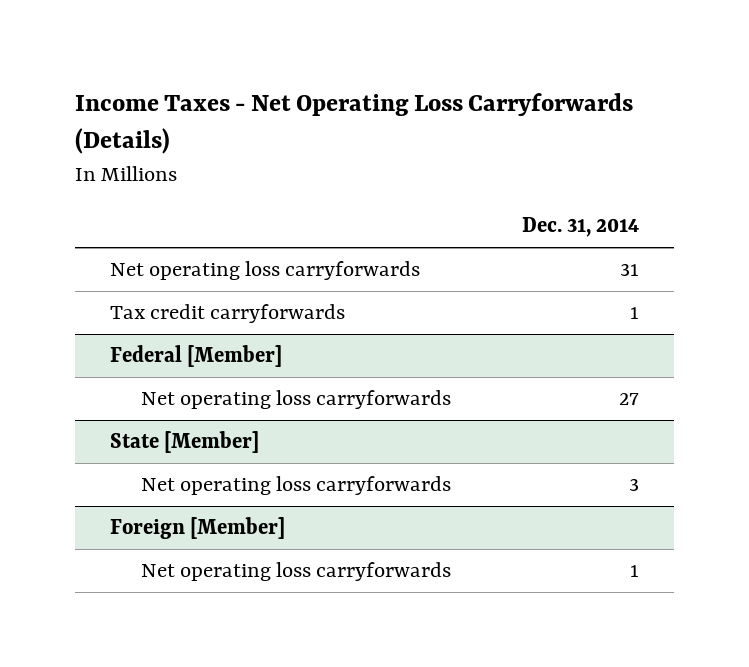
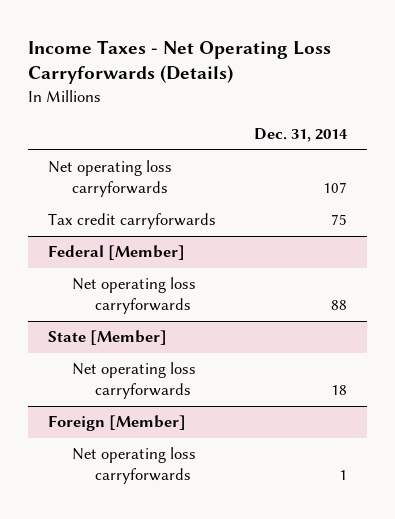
- Net operating loss carryforwards | 31
- Tax credit carryforwards | 1
+ Net operating loss carryforwards | 107
+ Tax credit carryforwards | 75
@ Federal [Member]
- Net operating loss carryforwards | 27
+ Net operating loss carryforwards | 88
@ State [Member]
- Net operating loss carryforwards | 3
+ Net operating loss carryforwards | 18

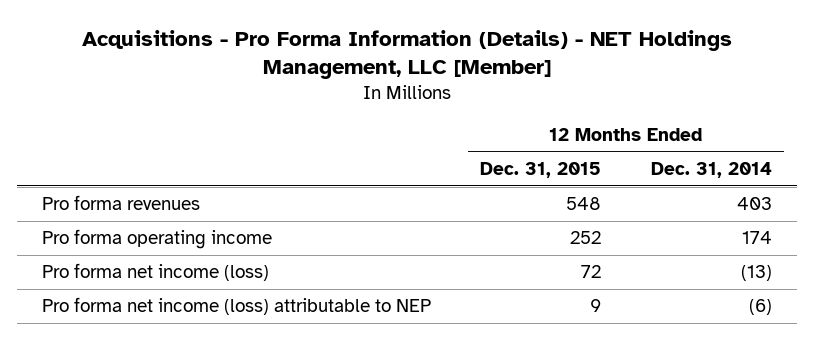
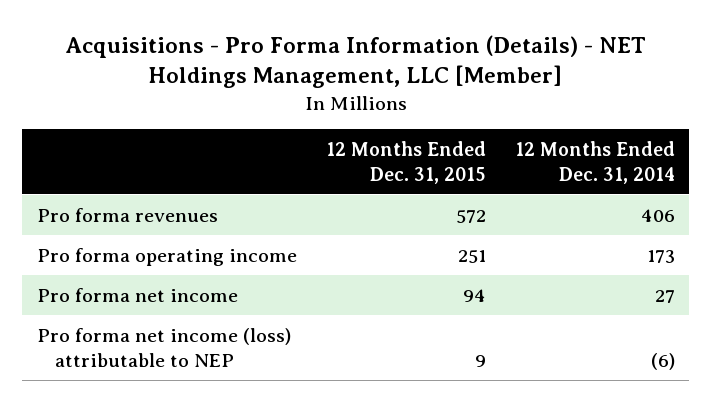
- Pro forma revenues | 548 | 403
- Pro forma operating income | 252 | 174
- Pro forma net income (loss) | 72 | (13)
+ Pro forma revenues | 572 | 406
+ Pro forma operating income | 251 | 173
+ Pro forma net income | 94 | 27

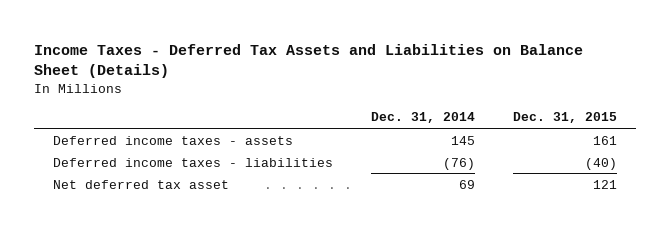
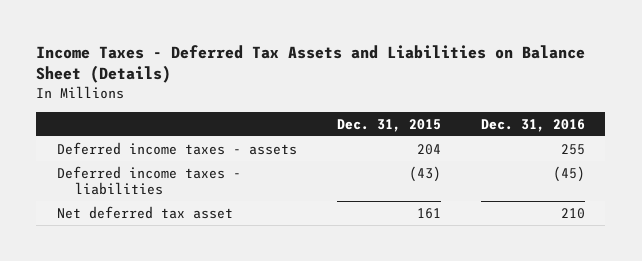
- | Dec. 31, 2014 | Dec. 31, 2015
+ | Dec. 31, 2015 | Dec. 31, 2016
- Deferred income taxes - assets | 145 | 161
- Deferred income taxes - liabilities | (76) | (40)
- Net deferred tax asset | 69 | 121
+ Deferred income taxes - assets | 204 | 255
+ Deferred income taxes - liabilities | (43) | (45)
+ Net deferred tax asset | 161 | 210

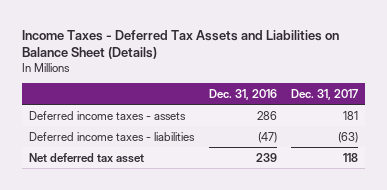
- | Dec. 31, 2015 | Dec. 31, 2016
+ | Dec. 31, 2016 | Dec. 31, 2017
- Deferred income taxes - assets | 204 | 255
- Deferred income taxes - liabilities | (43) | (45)
- Net deferred tax asset | 161 | 210
+ Deferred income taxes - assets | 286 | 181
+ Deferred income taxes - liabilities | (47) | (63)
+ Net deferred tax asset | 239 | 118

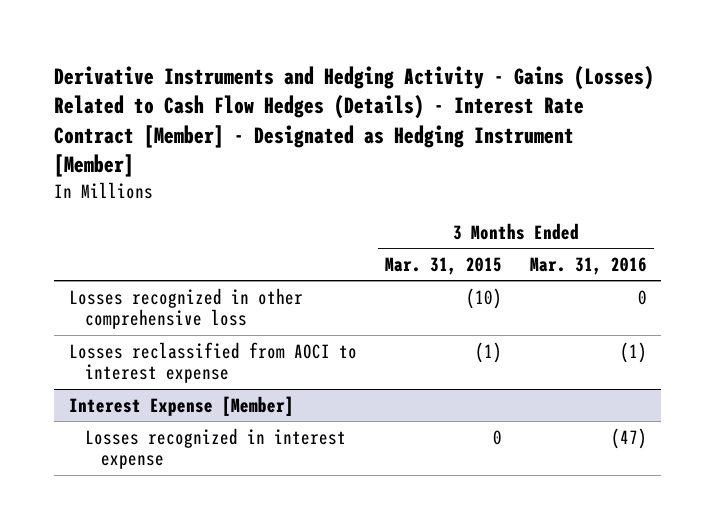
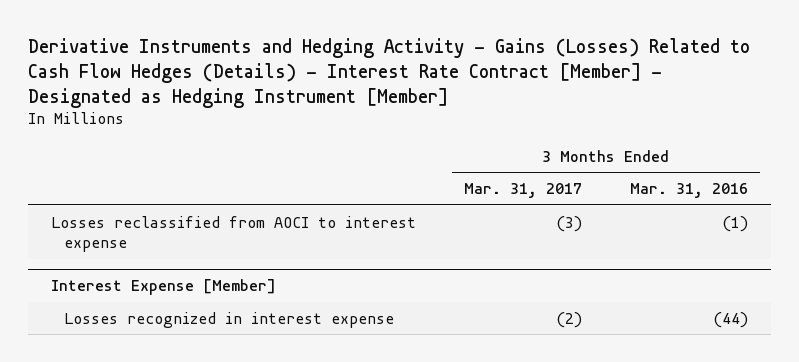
- | 3 Months Ended Mar. 31, 2015 | 3 Months Ended Mar. 31, 2016
+ | 3 Months Ended Mar. 31, 2017 | 3 Months Ended Mar. 31, 2016
- Losses recognized in other comprehensive loss | (10) | 0
@ Interest Expense [Member]
- Losses recognized in interest expense | 0 | (47)
+ Losses recognized in interest expense | (2) | (44)

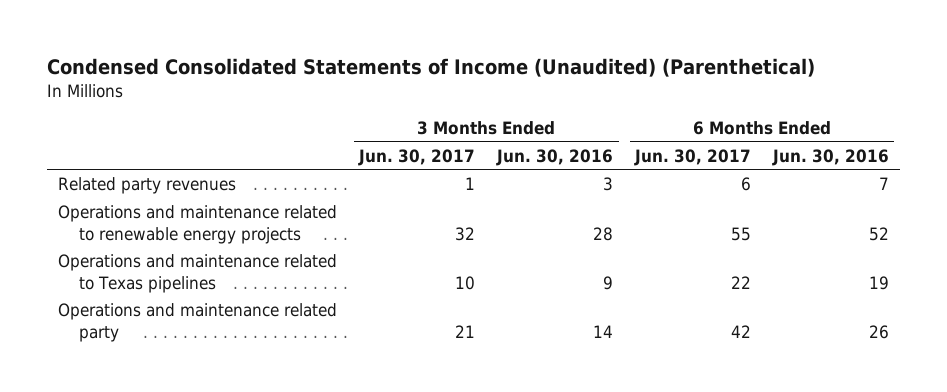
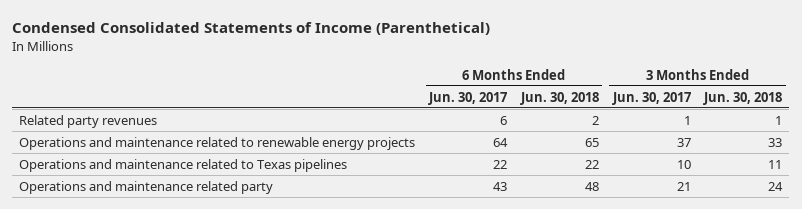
- Condensed Consolidated Statements of Income (Unaudited) (Parenthetical)
+ Condensed Consolidated Statements of Income (Parenthetical)
- | 3 Months Ended Jun. 30, 2017 | 3 Months Ended Jun. 30, 2016 | 6 Months Ended Jun. 30, 2017 | 6 Months Ended Jun. 30, 2016
+ | 6 Months Ended Jun. 30, 2017 | 6 Months Ended Jun. 30, 2018 | 3 Months Ended Jun. 30, 2017 | 3 Months Ended Jun. 30, 2018
- Operations and maintenance related to renewable energy projects | 32 | 28 | 55 | 52
+ Operations and maintenance related to renewable energy projects | 64 | 65 | 37 | 33
- Operations and maintenance related party | 21 | 14 | 42 | 26
+ Operations and maintenance related party | 43 | 48 | 21 | 24

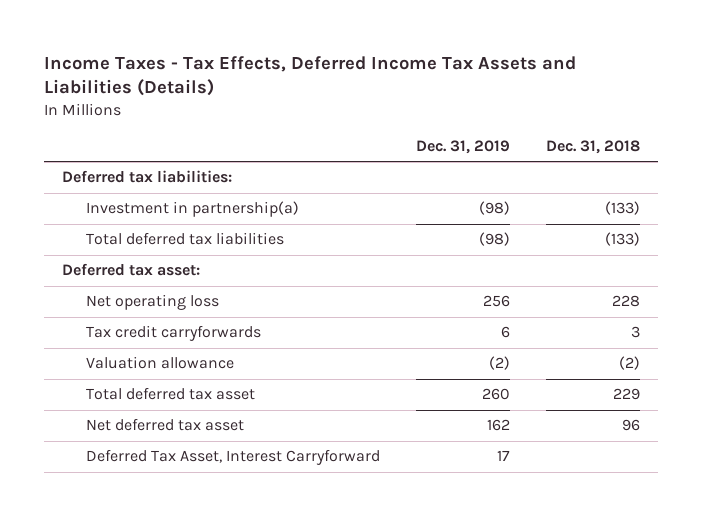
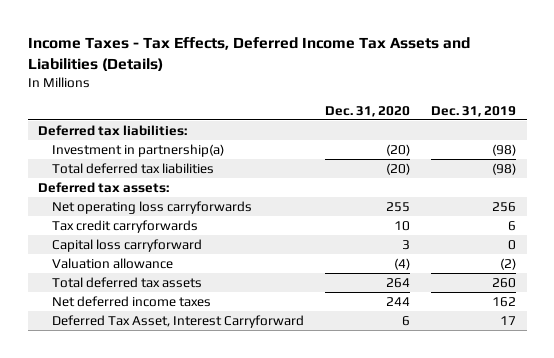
- | Dec. 31, 2019 | Dec. 31, 2018
+ | Dec. 31, 2020 | Dec. 31, 2019
- Deferred tax asset:
- Net operating loss | 256 | 228
+ Deferred tax assets:
+ Net operating loss carryforwards | 255 | 256
+ Capital loss carryforward | 3 | 0
- Total deferred tax asset | 260 | 229
- Net deferred tax asset | 162 | 96
+ Total deferred tax assets | 264 | 260
+ Net deferred income taxes | 244 | 162

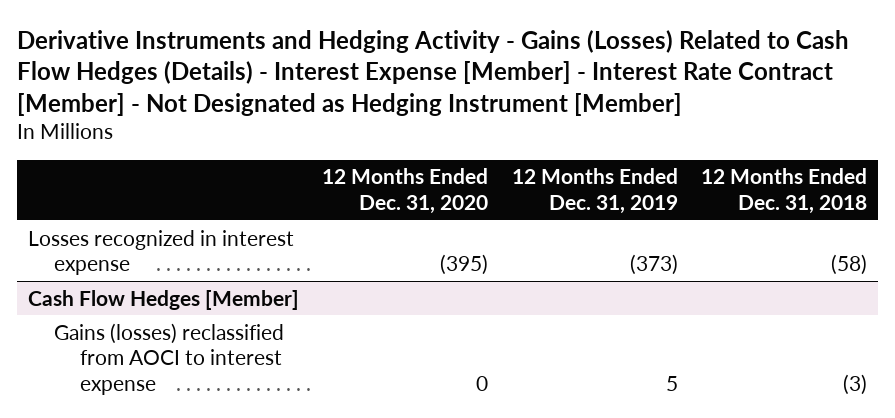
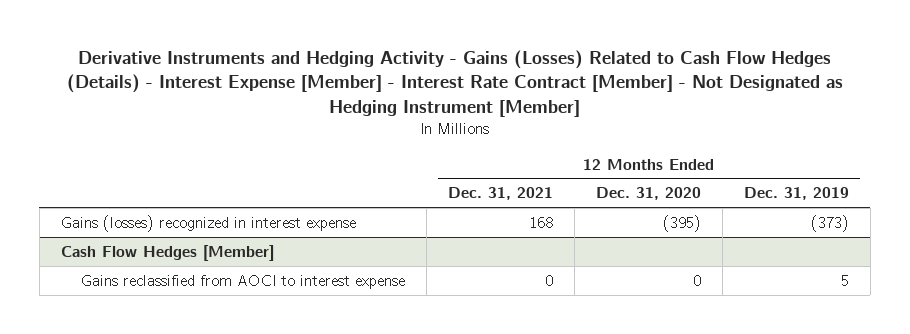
- | 12 Months Ended Dec. 31, 2020 | 12 Months Ended Dec. 31, 2019 | 12 Months Ended Dec. 31, 2018
+ | 12 Months Ended Dec. 31, 2021 | 12 Months Ended Dec. 31, 2020 | 12 Months Ended Dec. 31, 2019
- Losses recognized in interest expense | (395) | (373) | (58)
+ Gains (losses) recognized in interest expense | 168 | (395) | (373)
@ Cash Flow Hedges [Member]
- Gains (losses) reclassified from AOCI to interest expense | 0 | 5 | (3)
+ Gains reclassified from AOCI to interest expense | 0 | 0 | 5

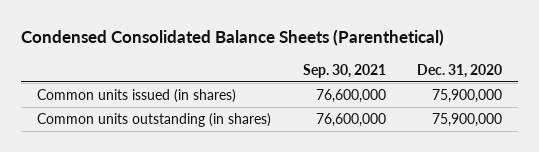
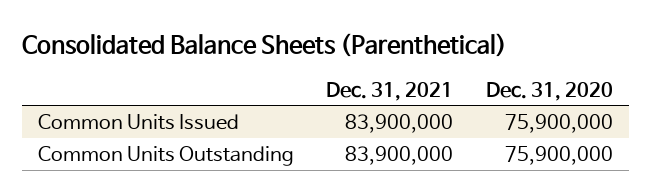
- Condensed Consolidated Balance Sheets (Parenthetical)
+ Consolidated Balance Sheets (Parenthetical)
- | Sep. 30, 2021 | Dec. 31, 2020
+ | Dec. 31, 2021 | Dec. 31, 2020
- Common units issued (in shares) | 76,600,000 | 75,900,000
- Common units outstanding (in shares) | 76,600,000 | 75,900,000
+ Common Units Issued | 83,900,000 | 75,900,000
+ Common Units Outstanding | 83,900,000 | 75,900,000

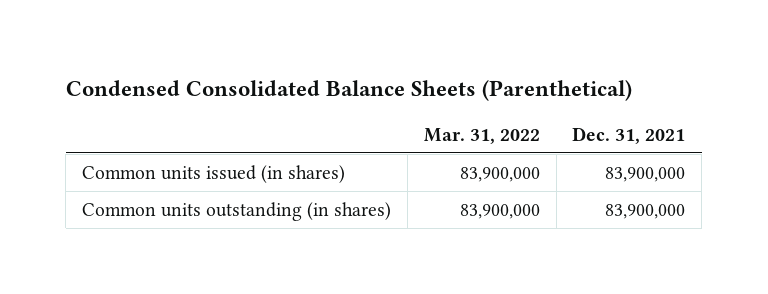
- Consolidated Balance Sheets (Parenthetical)
+ Condensed Consolidated Balance Sheets (Parenthetical)
- | Dec. 31, 2021 | Dec. 31, 2020
+ | Mar. 31, 2022 | Dec. 31, 2021
- Common Units Issued | 83,900,000 | 75,900,000
- Common Units Outstanding | 83,900,000 | 75,900,000
+ Common units issued (in shares) | 83,900,000 | 83,900,000
+ Common units outstanding (in shares) | 83,900,000 | 83,900,000

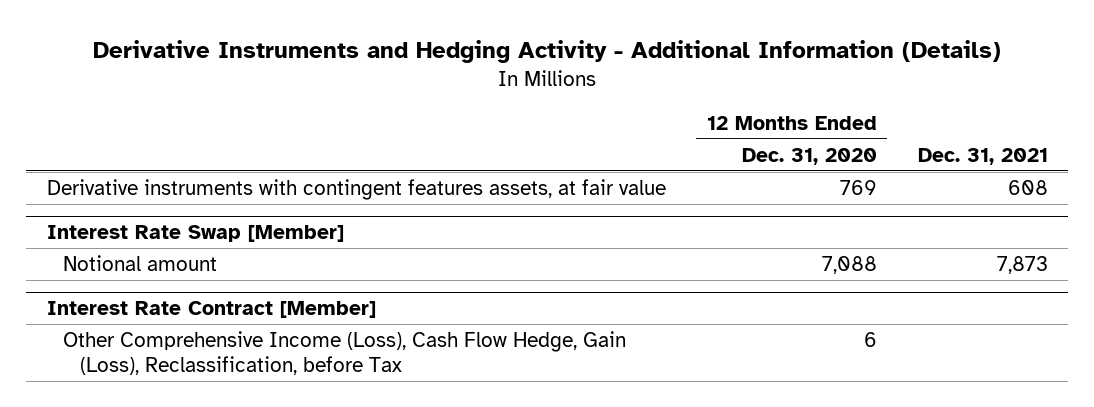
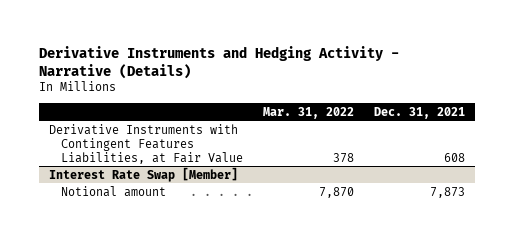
- Derivative Instruments and Hedging Activity - Additional Information (Details)
+ Derivative Instruments and Hedging Activity - Narrative (Details)
- | 12 Months Ended Dec. 31, 2020 | Dec. 31, 2021
+ | Mar. 31, 2022 | Dec. 31, 2021
- Derivative instruments with contingent features assets, at fair value | 769 | 608
+ Derivative Instruments with Contingent Features Liabilities, at Fair Value | 378 | 608
- Interest Rate Contract [Member]
- Other Comprehensive Income (Loss), Cash Flow Hedge, Gain (Loss), Reclassification, before Tax | 6 |

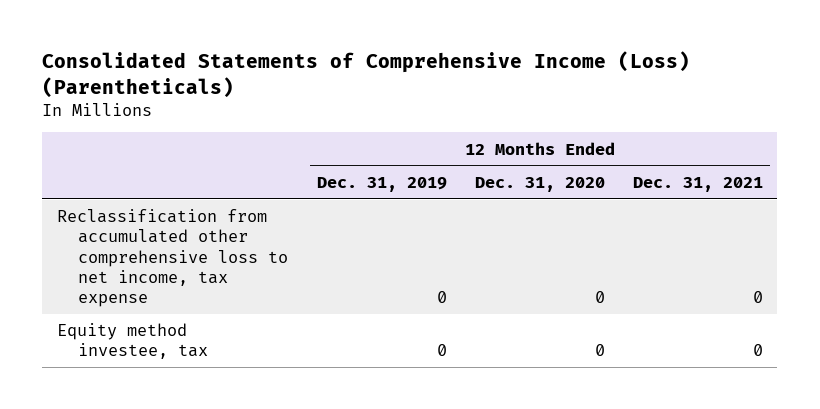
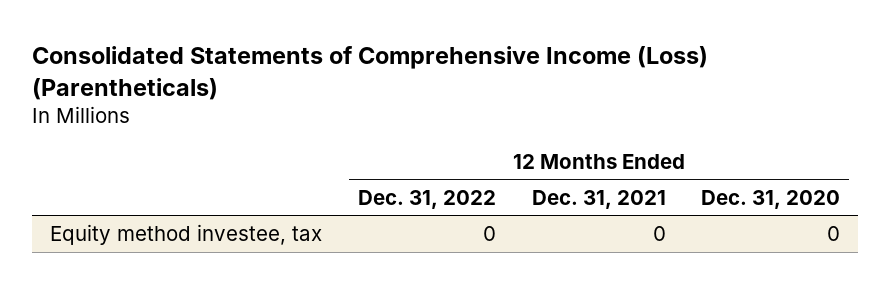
- | 12 Months Ended Dec. 31, 2019 | 12 Months Ended Dec. 31, 2020 | 12 Months Ended Dec. 31, 2021
+ | 12 Months Ended Dec. 31, 2022 | 12 Months Ended Dec. 31, 2021 | 12 Months Ended Dec. 31, 2020
- Reclassification from accumulated other comprehensive loss to net income, tax expense | 0 | 0 | 0

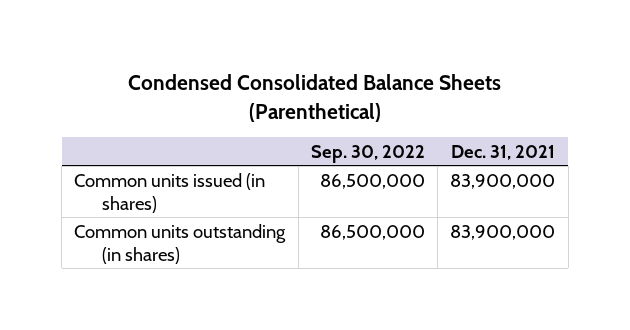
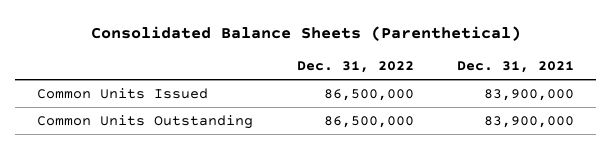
- Condensed Consolidated Balance Sheets (Parenthetical)
+ Consolidated Balance Sheets (Parenthetical)
- | Sep. 30, 2022 | Dec. 31, 2021
+ | Dec. 31, 2022 | Dec. 31, 2021
- Common units issued (in shares) | 86,500,000 | 83,900,000
- Common units outstanding (in shares) | 86,500,000 | 83,900,000
+ Common Units Issued | 86,500,000 | 83,900,000
+ Common Units Outstanding | 86,500,000 | 83,900,000

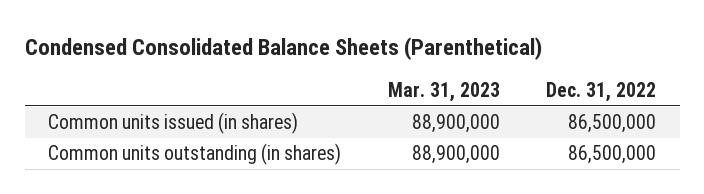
- Consolidated Balance Sheets (Parenthetical)
+ Condensed Consolidated Balance Sheets (Parenthetical)
- | Dec. 31, 2022 | Dec. 31, 2021
+ | Mar. 31, 2023 | Dec. 31, 2022
- Common Units Issued | 86,500,000 | 83,900,000
- Common Units Outstanding | 86,500,000 | 83,900,000
+ Common units issued (in shares) | 88,900,000 | 86,500,000
+ Common units outstanding (in shares) | 88,900,000 | 86,500,000

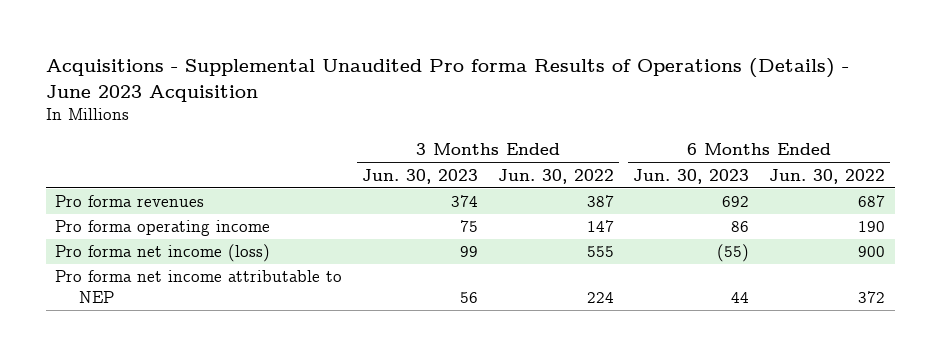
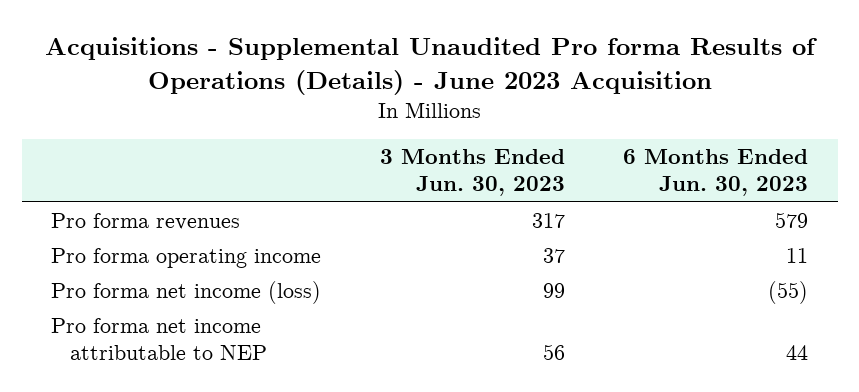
- | 3 Months Ended Jun. 30, 2023 | 3 Months Ended Jun. 30, 2022 | 6 Months Ended Jun. 30, 2023 | 6 Months Ended Jun. 30, 2022
+ | 3 Months Ended Jun. 30, 2023 | 6 Months Ended Jun. 30, 2023
- Pro forma revenues | 374 | 387 | 692 | 687
- Pro forma operating income | 75 | 147 | 86 | 190
+ Pro forma revenues | 317 | 579
+ Pro forma operating income | 37 | 11

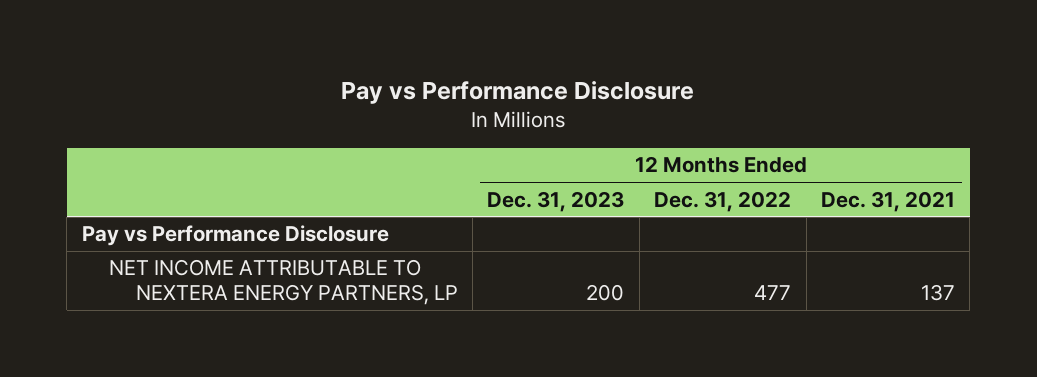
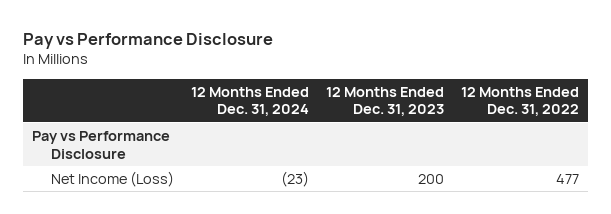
- | 12 Months Ended Dec. 31, 2023 | 12 Months Ended Dec. 31, 2022 | 12 Months Ended Dec. 31, 2021
+ | 12 Months Ended Dec. 31, 2024 | 12 Months Ended Dec. 31, 2023 | 12 Months Ended Dec. 31, 2022
- NET INCOME ATTRIBUTABLE TO NEXTERA ENERGY PARTNERS, LP | 200 | 477 | 137
+ Net Income (Loss) | (23) | 200 | 477

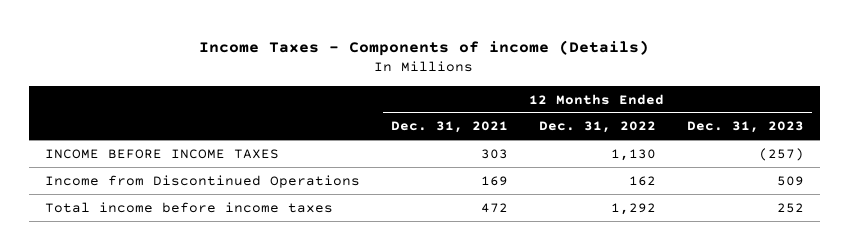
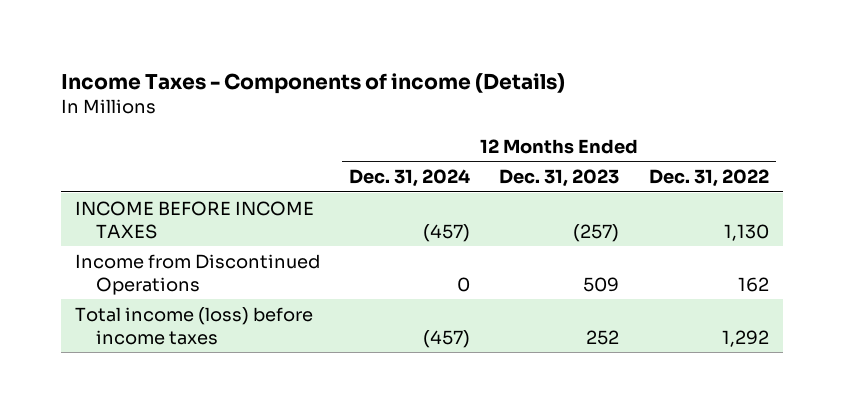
- | 12 Months Ended Dec. 31, 2021 | 12 Months Ended Dec. 31, 2022 | 12 Months Ended Dec. 31, 2023
+ | 12 Months Ended Dec. 31, 2024 | 12 Months Ended Dec. 31, 2023 | 12 Months Ended Dec. 31, 2022
- Total income before income taxes | 472 | 1,292 | 252
+ Total income (loss) before income taxes | (457) | 252 | 1,292

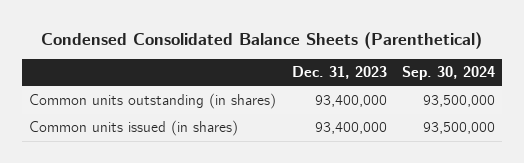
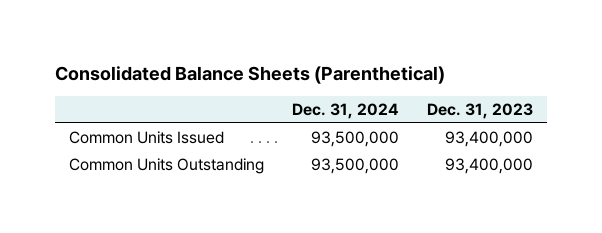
- Condensed Consolidated Balance Sheets (Parenthetical)
+ Consolidated Balance Sheets (Parenthetical)
- | Dec. 31, 2023 | Sep. 30, 2024
+ | Dec. 31, 2024 | Dec. 31, 2023
- Common units outstanding (in shares) | 93,400,000 | 93,500,000
- Common units issued (in shares) | 93,400,000 | 93,500,000
+ Common Units Issued | 93,500,000 | 93,400,000
+ Common Units Outstanding | 93,500,000 | 93,400,000

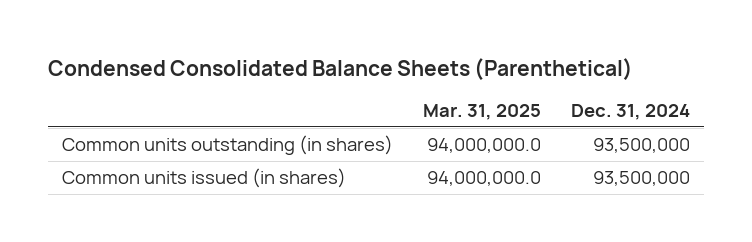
- Consolidated Balance Sheets (Parenthetical)
+ Condensed Consolidated Balance Sheets (Parenthetical)
- | Dec. 31, 2024 | Dec. 31, 2023
+ | Mar. 31, 2025 | Dec. 31, 2024
- Common Units Issued | 93,500,000 | 93,400,000
- Common Units Outstanding | 93,500,000 | 93,400,000
+ Common units outstanding (in shares) | 94,000,000.0 | 93,500,000
+ Common units issued (in shares) | 94,000,000.0 | 93,500,000

